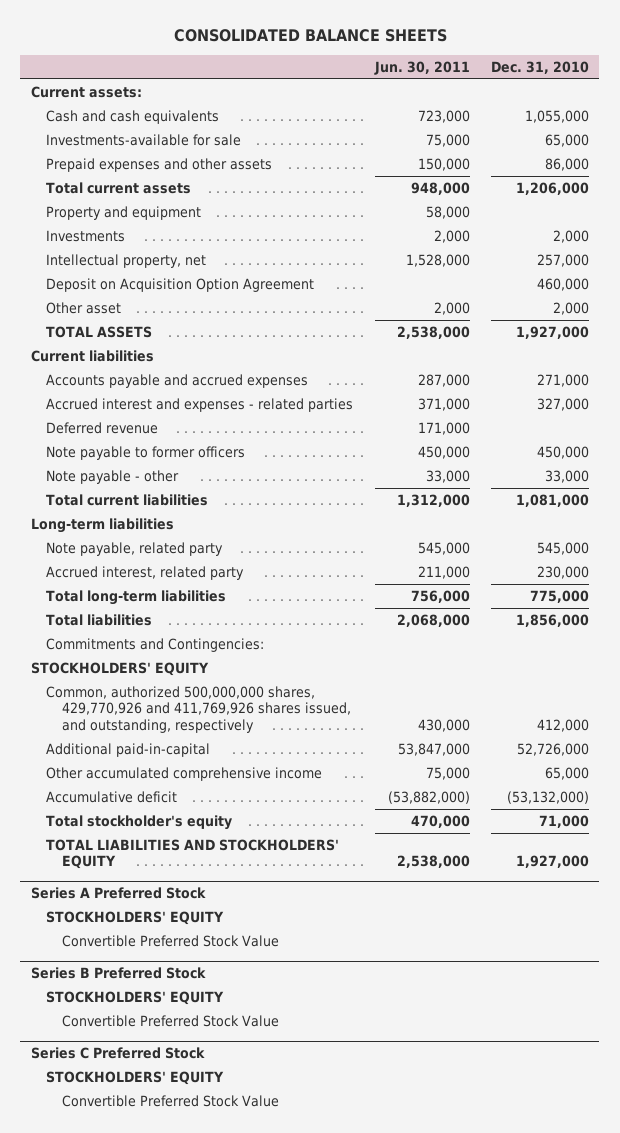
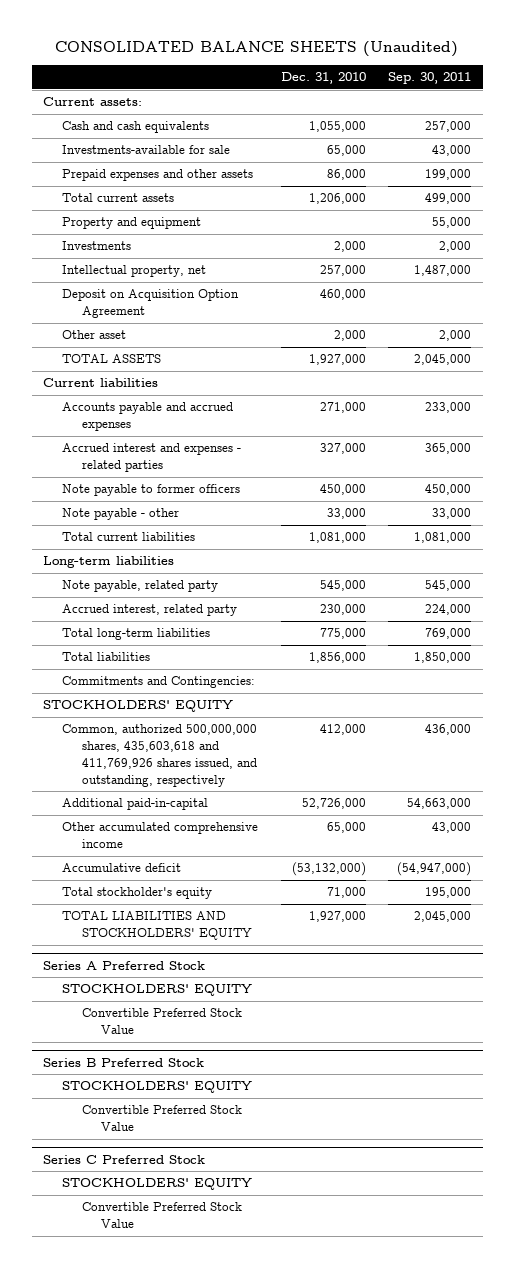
- CONSOLIDATED BALANCE SHEETS
+ CONSOLIDATED BALANCE SHEETS (Unaudited)
- | Jun. 30, 2011 | Dec. 31, 2010
+ | Dec. 31, 2010 | Sep. 30, 2011
- Deferred revenue | 171,000 |
- Common, authorized 500,000,000 shares, 429,770,926 and 411,769,926 shares issued, and outstanding, respectively | 430,000 | 412,000
+ Common, authorized 500,000,000 shares, 435,603,618 and 411,769,926 shares issued, and outstanding, respectively | 412,000 | 436,000

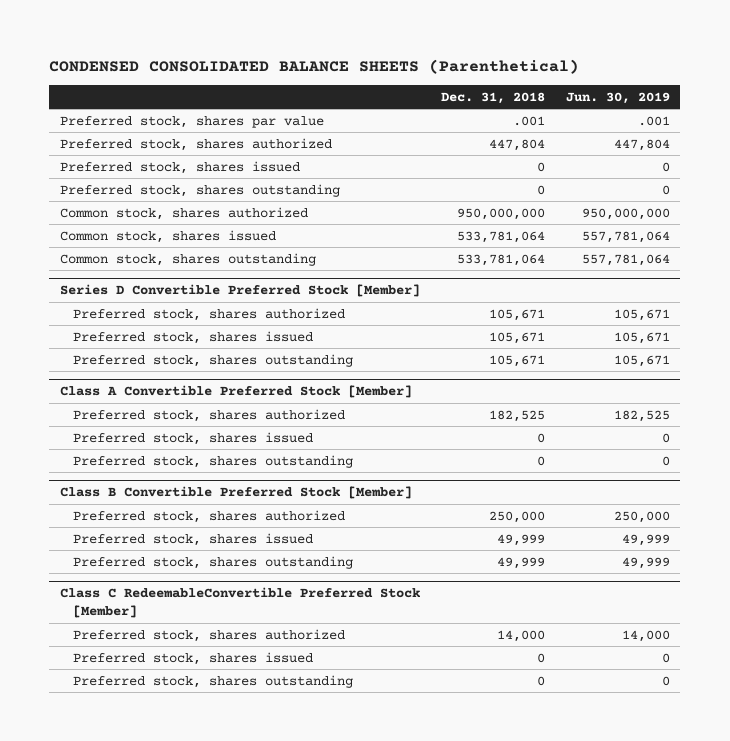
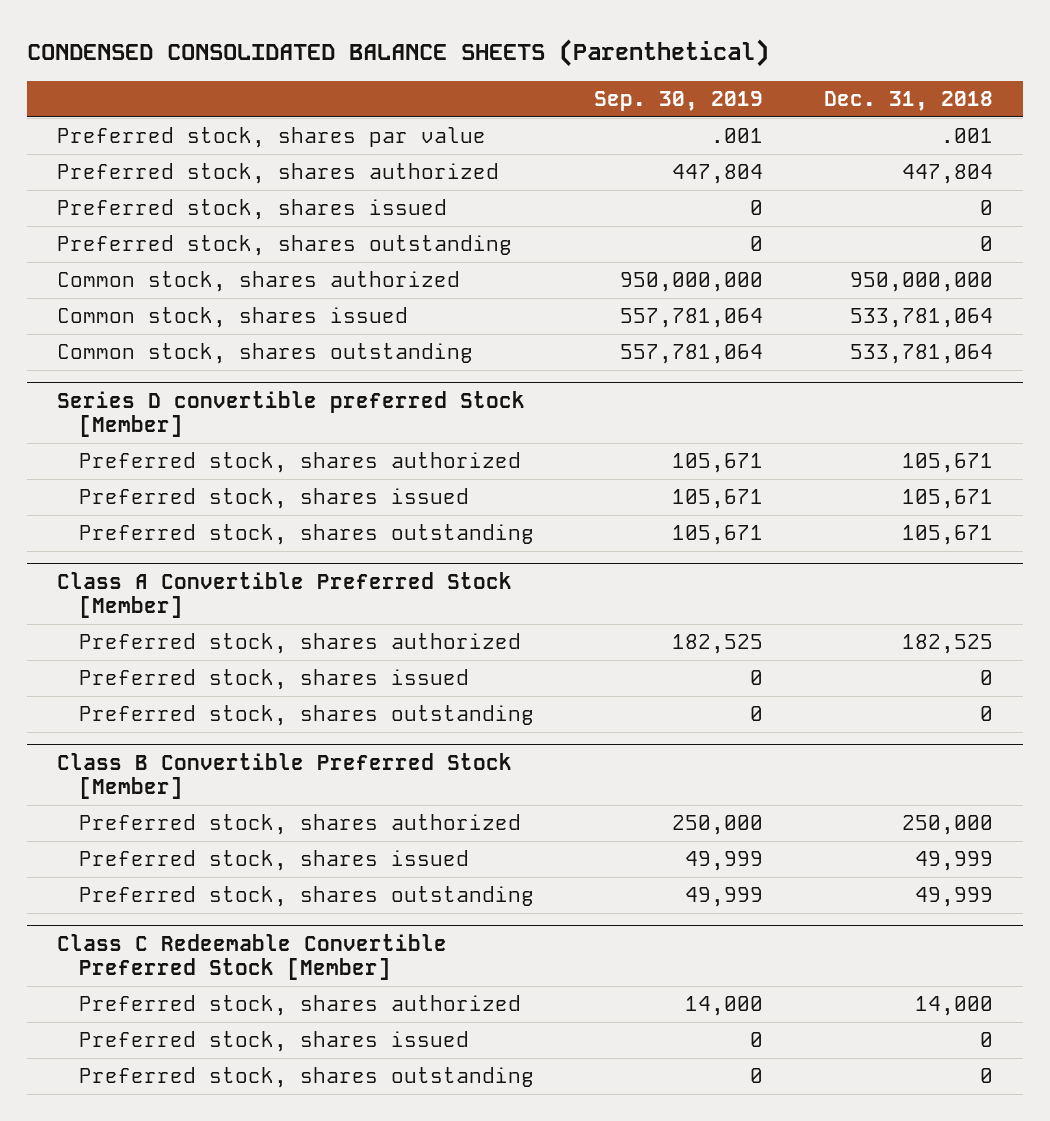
- | Dec. 31, 2018 | Jun. 30, 2019
+ | Sep. 30, 2019 | Dec. 31, 2018
- Series D Convertible Preferred Stock [Member]
+ Series D convertible preferred Stock [Member]
- Class C RedeemableConvertible Preferred Stock [Member]
+ Class C Redeemable Convertible Preferred Stock [Member]

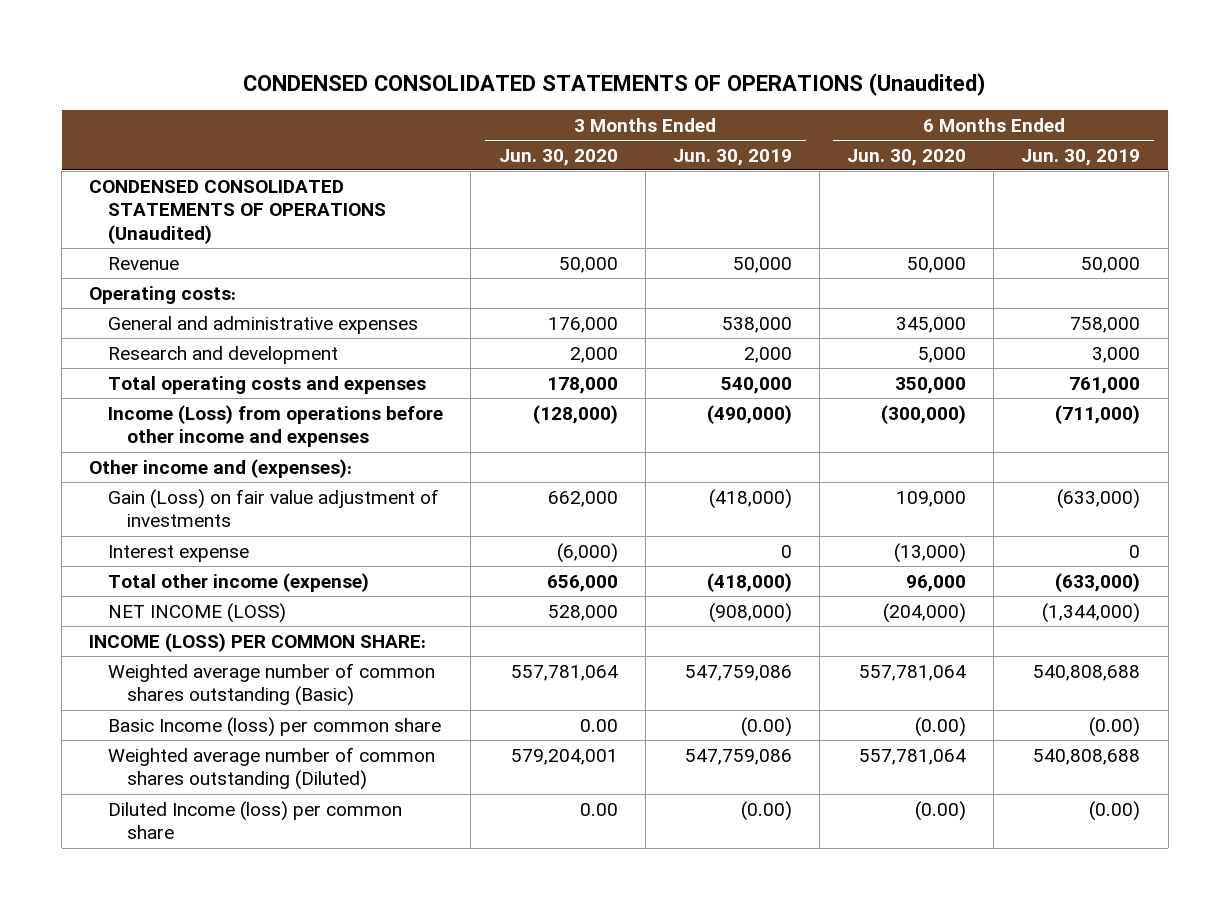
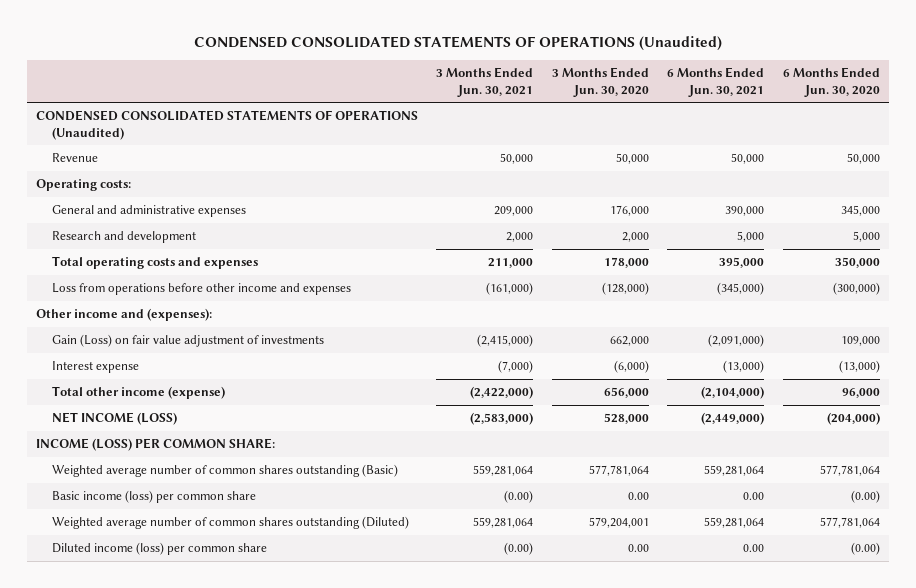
- | 3 Months Ended Jun. 30, 2020 | 3 Months Ended Jun. 30, 2019 | 6 Months Ended Jun. 30, 2020 | 6 Months Ended Jun. 30, 2019
+ | 3 Months Ended Jun. 30, 2021 | 3 Months Ended Jun. 30, 2020 | 6 Months Ended Jun. 30, 2021 | 6 Months Ended Jun. 30, 2020
- Income (Loss) from operations before other income and expenses | (128,000) | (490,000) | (300,000) | (711,000)
+ Loss from operations before other income and expenses | (161,000) | (128,000) | (345,000) | (300,000)
- Weighted average number of common shares outstanding (Basic) | 557,781,064 | 547,759,086 | 557,781,064 | 540,808,688
- Basic Income (loss) per common share | 0.00 | (0.00) | (0.00) | (0.00)
- Weighted average number of common shares outstanding (Diluted) | 579,204,001 | 547,759,086 | 557,781,064 | 540,808,688
- Diluted Income (loss) per common share | 0.00 | (0.00) | (0.00) | (0.00)
+ Weighted average number of common shares outstanding (Basic) | 559,281,064 | 577,781,064 | 559,281,064 | 577,781,064
+ Basic income (loss) per common share | (0.00) | 0.00 | 0.00 | (0.00)
+ Weighted average number of common shares outstanding (Diluted) | 559,281,064 | 579,204,001 | 559,281,064 | 577,781,064
+ Diluted income (loss) per common share | (0.00) | 0.00 | 0.00 | (0.00)

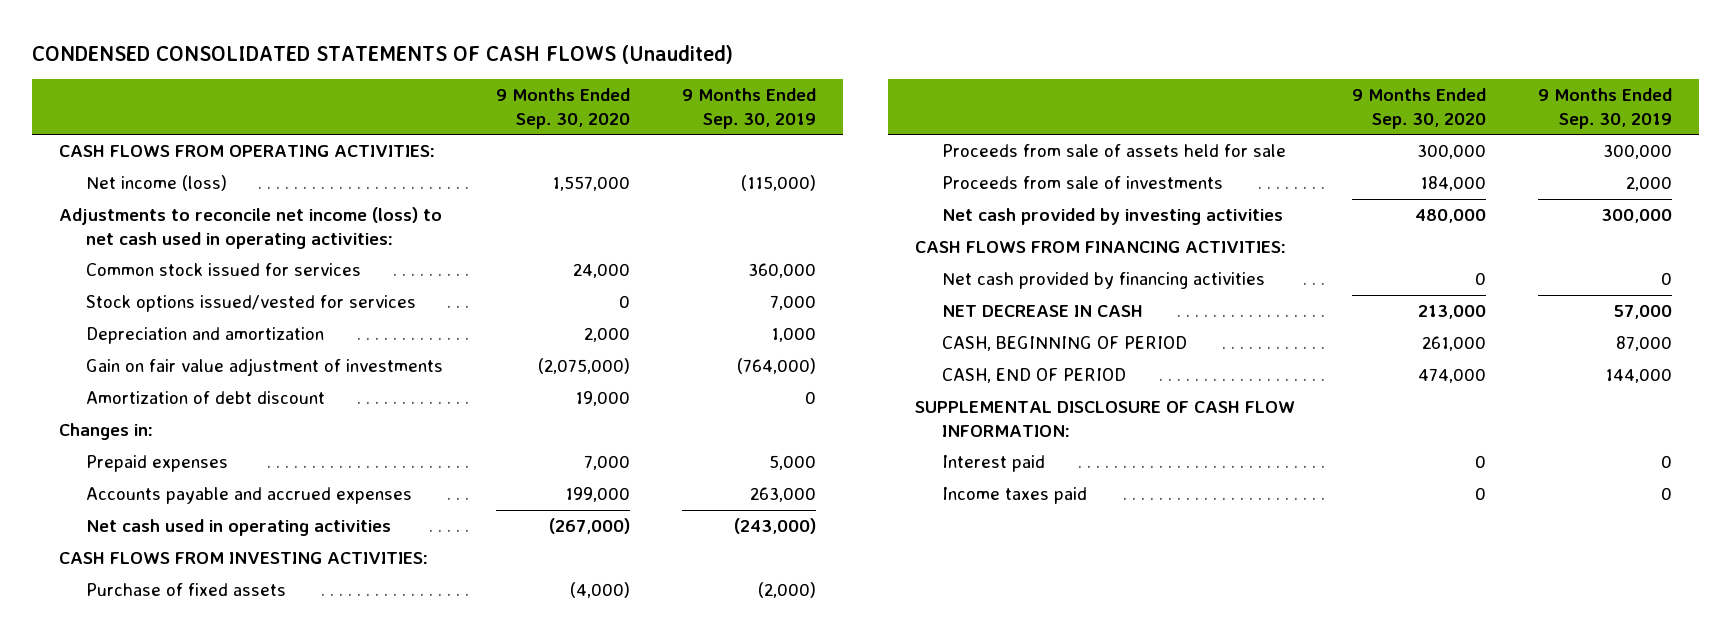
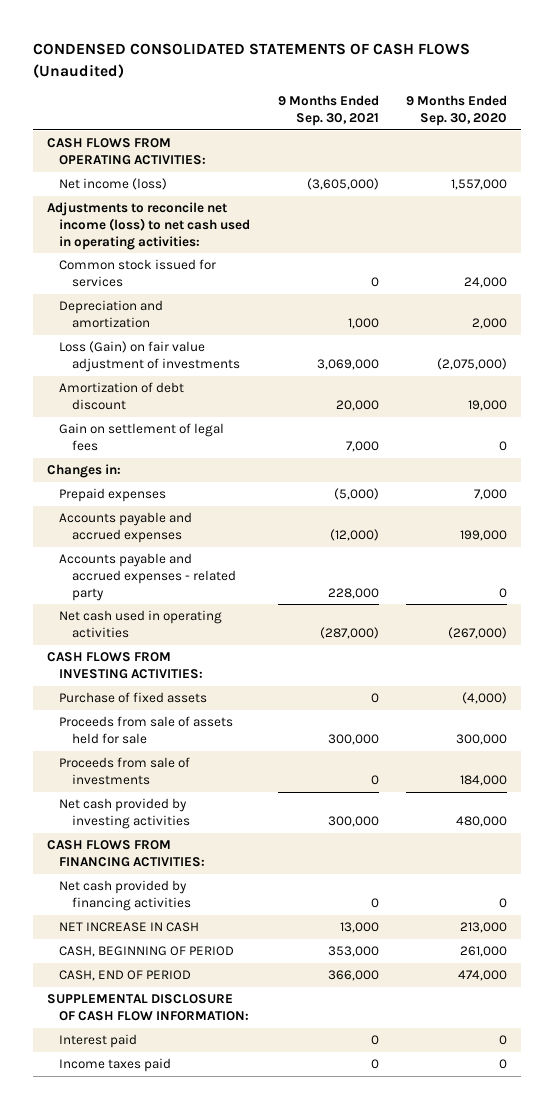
- | 9 Months Ended Sep. 30, 2020 | 9 Months Ended Sep. 30, 2019
+ | 9 Months Ended Sep. 30, 2021 | 9 Months Ended Sep. 30, 2020
- Stock options issued/vested for services | 0 | 7,000
- Gain on fair value adjustment of investments | (2,075,000) | (764,000)
+ Loss (Gain) on fair value adjustment of investments | 3,069,000 | (2,075,000)
+ Gain on settlement of legal fees | 7,000 | 0
+ Accounts payable and accrued expenses - related party | 228,000 | 0
- NET DECREASE IN CASH | 213,000 | 57,000
+ NET INCREASE IN CASH | 13,000 | 213,000

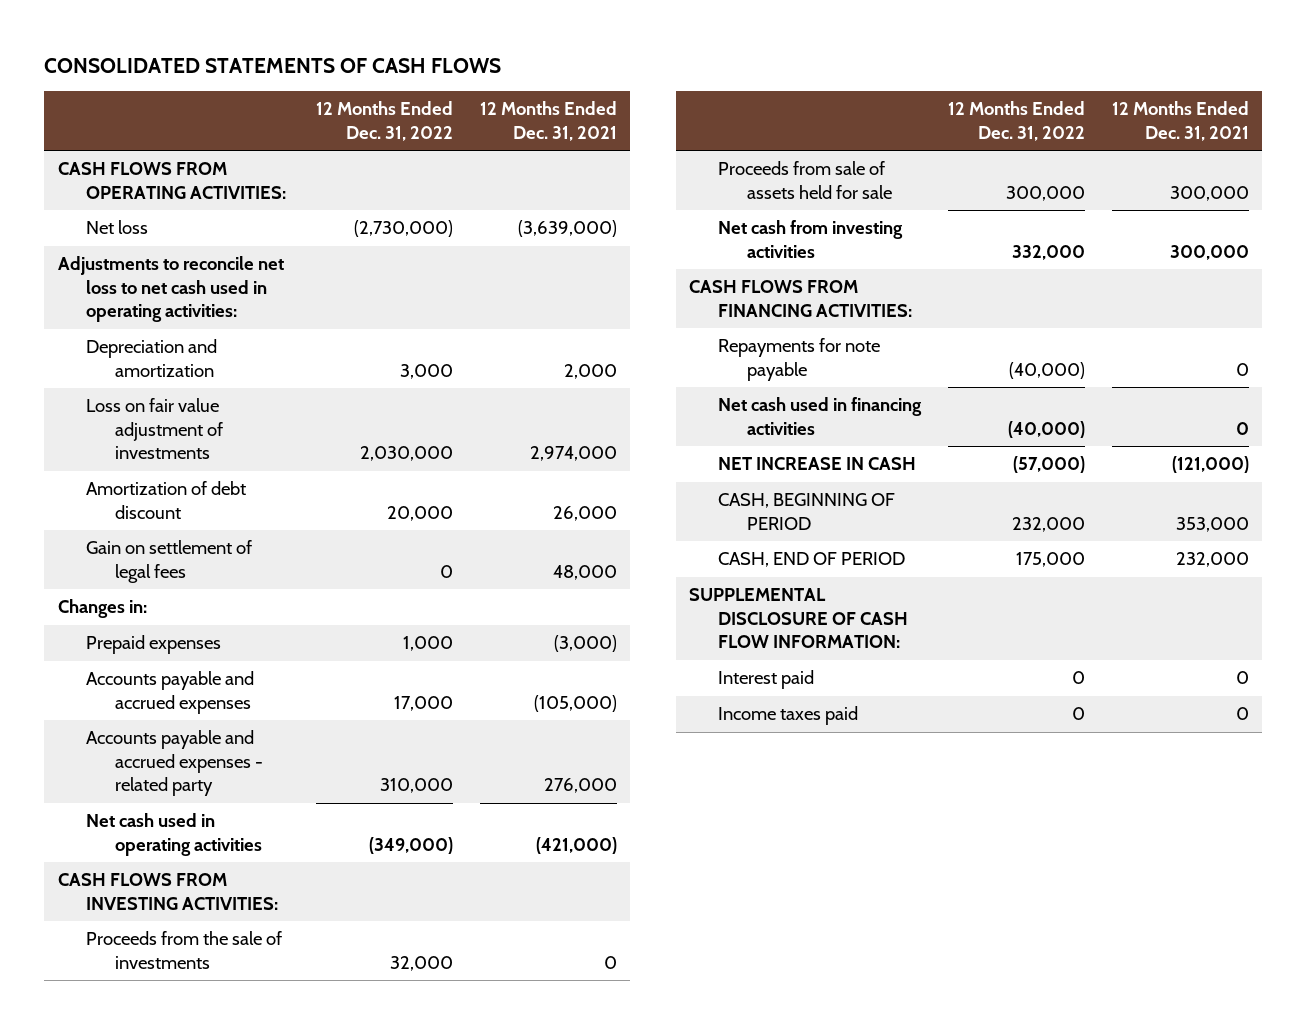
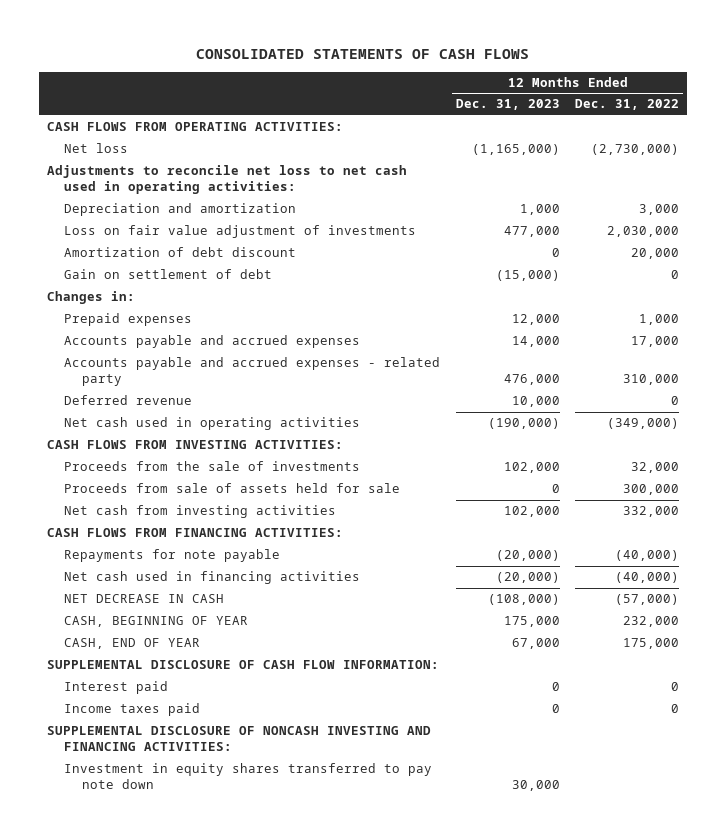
- | 12 Months Ended Dec. 31, 2022 | 12 Months Ended Dec. 31, 2021
+ | 12 Months Ended Dec. 31, 2023 | 12 Months Ended Dec. 31, 2022
- Gain on settlement of legal fees | 0 | 48,000
+ Gain on settlement of debt | (15,000) | 0
+ Deferred revenue | 10,000 | 0
- NET INCREASE IN CASH | (57,000) | (121,000)
- CASH, BEGINNING OF PERIOD | 232,000 | 353,000
- CASH, END OF PERIOD | 175,000 | 232,000
+ NET DECREASE IN CASH | (108,000) | (57,000)
+ CASH, BEGINNING OF YEAR | 175,000 | 232,000
+ CASH, END OF YEAR | 67,000 | 175,000
+ SUPPLEMENTAL DISCLOSURE OF NONCASH INVESTING AND FINANCING ACTIVITIES:
+ Investment in equity shares transferred to pay note down | 30,000 |

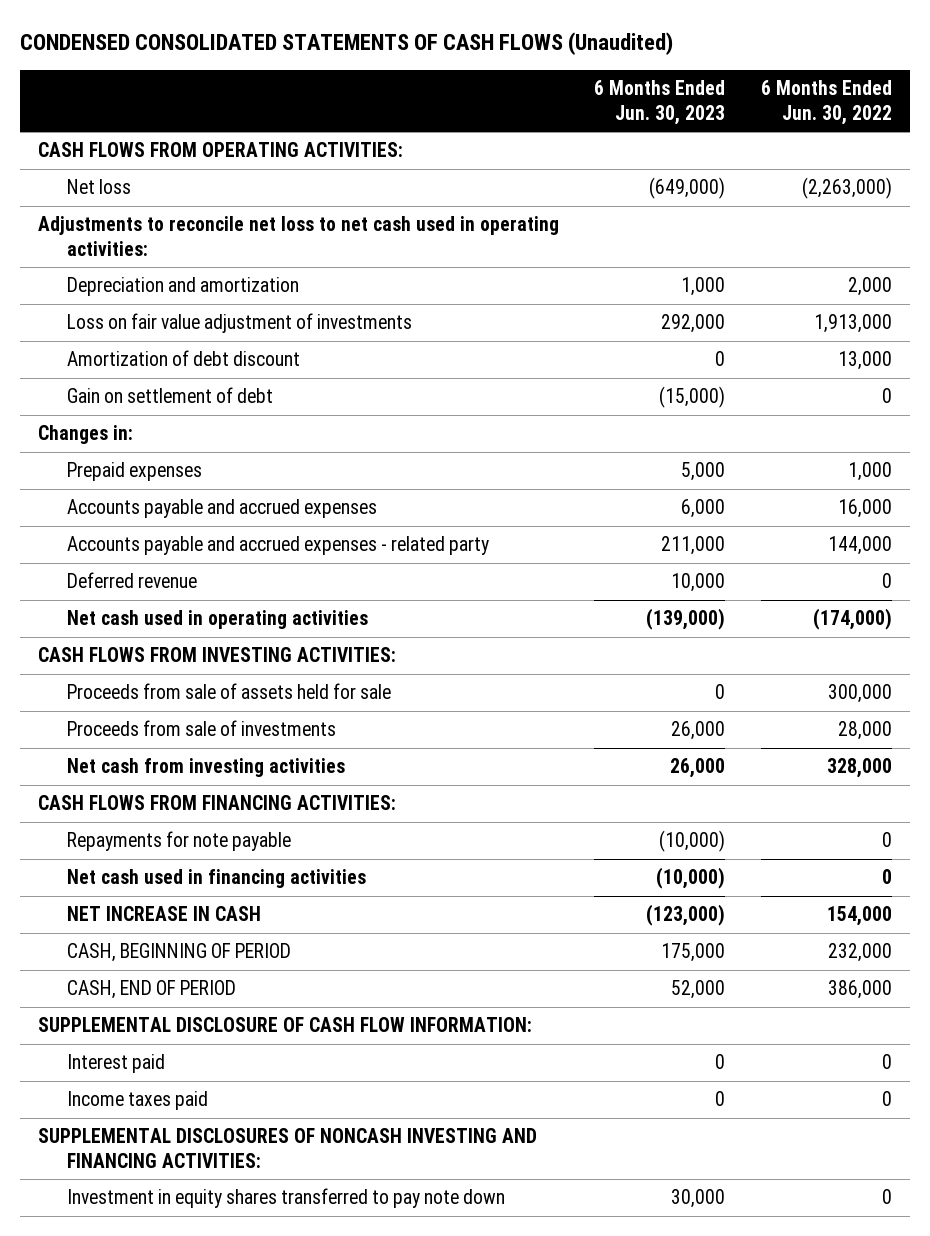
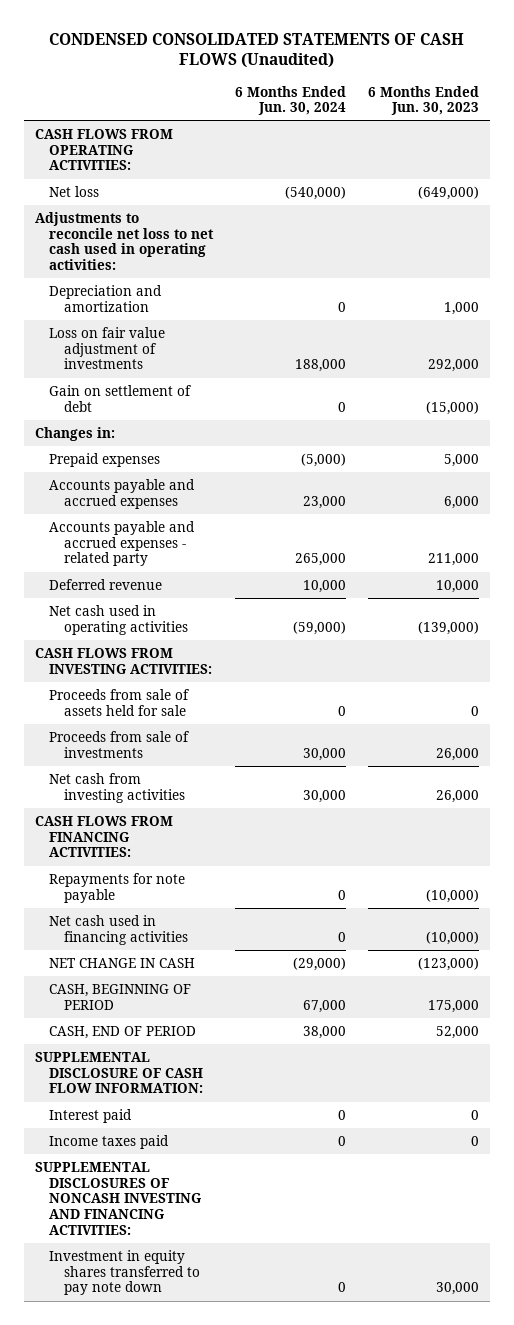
- | 6 Months Ended Jun. 30, 2023 | 6 Months Ended Jun. 30, 2022
+ | 6 Months Ended Jun. 30, 2024 | 6 Months Ended Jun. 30, 2023
- Amortization of debt discount | 0 | 13,000
- NET INCREASE IN CASH | (123,000) | 154,000
+ NET CHANGE IN CASH | (29,000) | (123,000)

